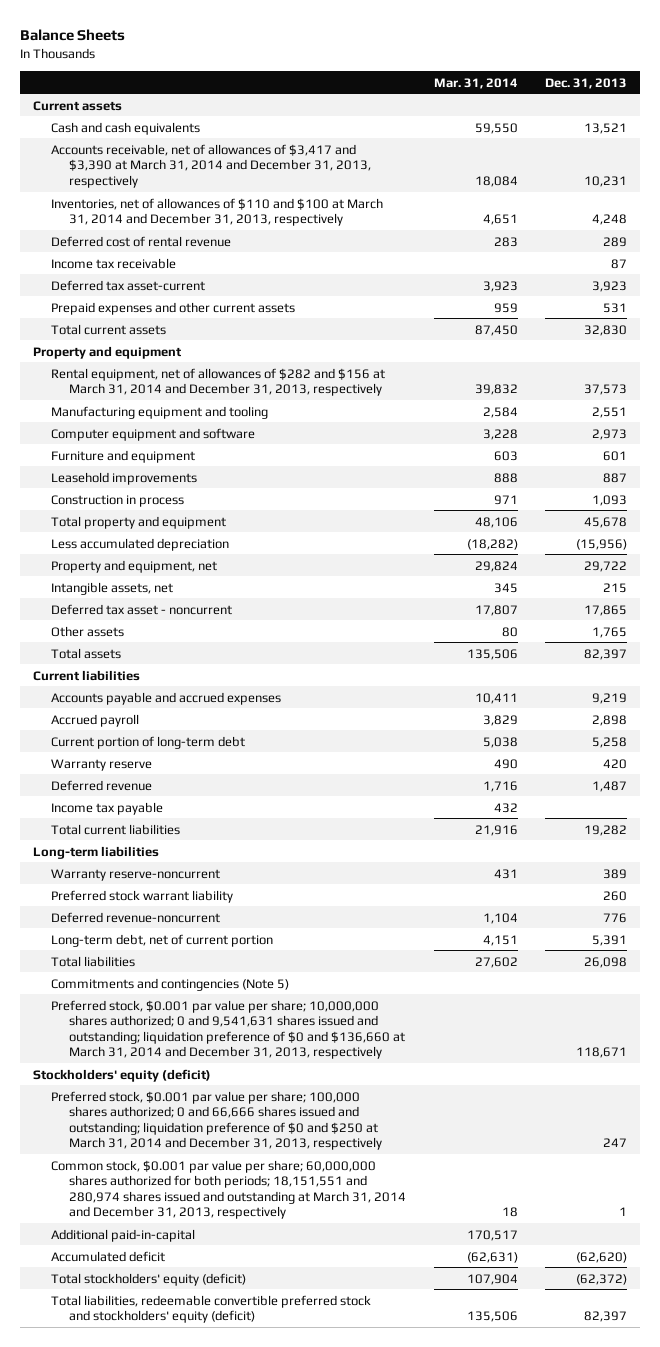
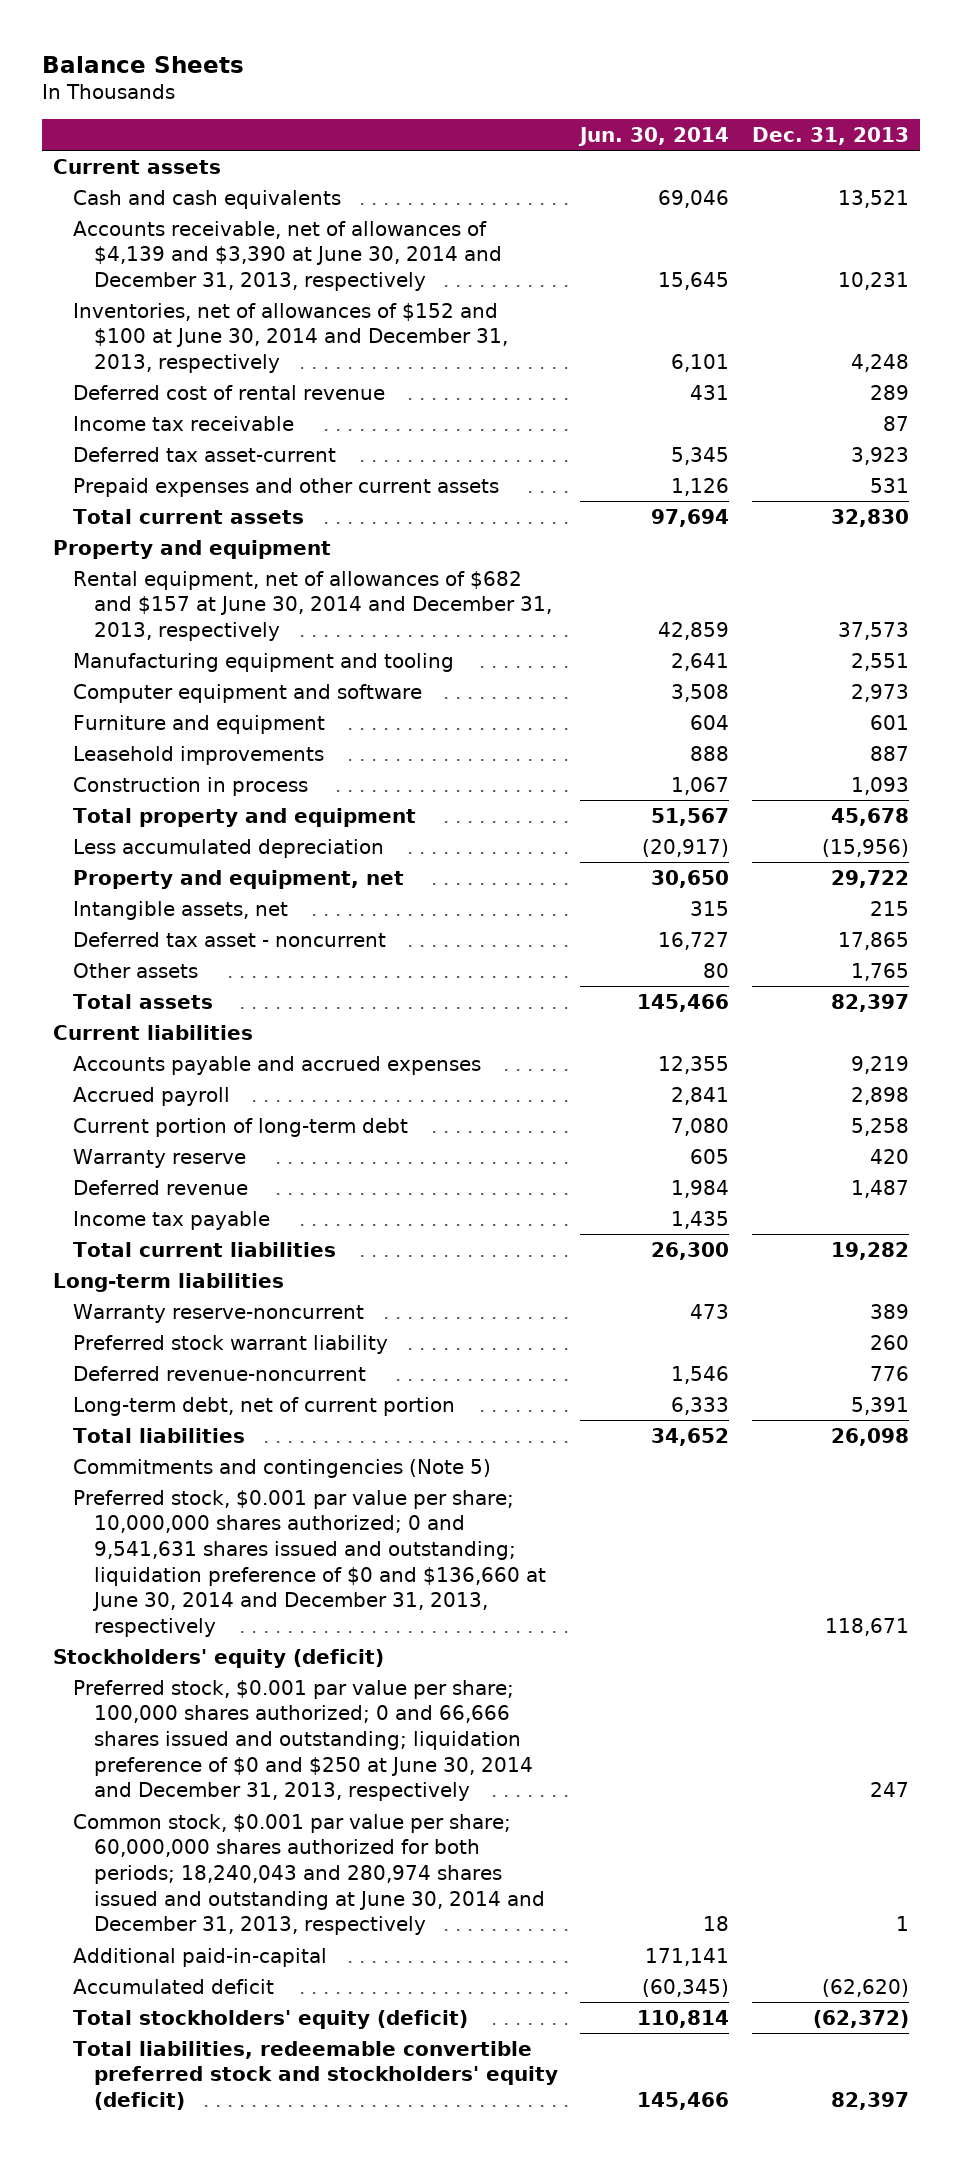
- | Mar. 31, 2014 | Dec. 31, 2013
+ | Jun. 30, 2014 | Dec. 31, 2013
- Accounts receivable, net of allowances of $3,417 and $3,390 at March 31, 2014 and December 31, 2013, respectively | 18,084 | 10,231
- Inventories, net of allowances of $110 and $100 at March 31, 2014 and December 31, 2013, respectively | 4,651 | 4,248
+ Accounts receivable, net of allowances of $4,139 and $3,390 at June 30, 2014 and December 31, 2013, respectively | 15,645 | 10,231
+ Inventories, net of allowances of $152 and $100 at June 30, 2014 and December 31, 2013, respectively | 6,101 | 4,248
- Rental equipment, net of allowances of $282 and $156 at March 31, 2014 and December 31, 2013, respectively | 39,832 | 37,573
+ Rental equipment, net of allowances of $682 and $157 at June 30, 2014 and December 31, 2013, respectively | 42,859 | 37,573
- Preferred stock, $0.001 par value per share; 10,000,000 shares authorized; 0 and 9,541,631 shares issued and outstanding; liquidation preference of $0 and $136,660 at March 31, 2014 and December 31, 2013, respectively | | 118,671
+ Preferred stock, $0.001 par value per share; 10,000,000 shares authorized; 0 and 9,541,631 shares issued and outstanding; liquidation preference of $0 and $136,660 at June 30, 2014 and December 31, 2013, respectively | | 118,671
- Preferred stock, $0.001 par value per share; 100,000 shares authorized; 0 and 66,666 shares issued and outstanding; liquidation preference of $0 and $250 at March 31, 2014 and December 31, 2013, respectively | | 247
- Common stock, $0.001 par value per share; 60,000,000 shares authorized for both periods; 18,151,551 and 280,974 shares issued and outstanding at March 31, 2014 and December 31, 2013, respectively | 18 | 1
+ Preferred stock, $0.001 par value per share; 100,000 shares authorized; 0 and 66,666 shares issued and outstanding; liquidation preference of $0 and $250 at June 30, 2014 and December 31, 2013, respectively | | 247
+ Common stock, $0.001 par value per share; 60,000,000 shares authorized for both periods; 18,240,043 and 280,974 shares issued and outstanding at June 30, 2014 and December 31, 2013, respectively | 18 | 1

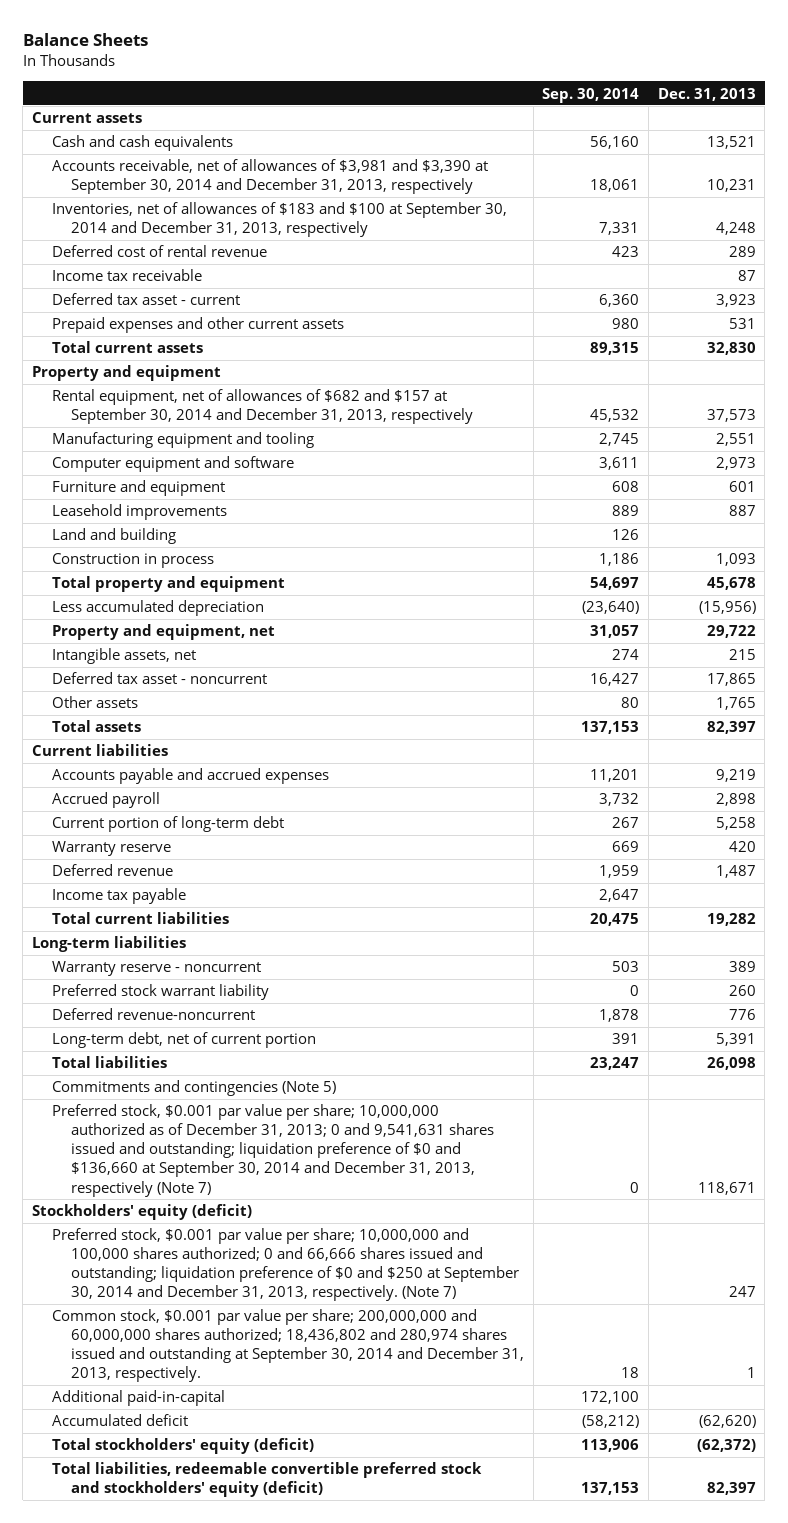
- | Jun. 30, 2014 | Dec. 31, 2013
+ | Sep. 30, 2014 | Dec. 31, 2013
- Accounts receivable, net of allowances of $4,139 and $3,390 at June 30, 2014 and December 31, 2013, respectively | 15,645 | 10,231
- Inventories, net of allowances of $152 and $100 at June 30, 2014 and December 31, 2013, respectively | 6,101 | 4,248
+ Accounts receivable, net of allowances of $3,981 and $3,390 at September 30, 2014 and December 31, 2013, respectively | 18,061 | 10,231
+ Inventories, net of allowances of $183 and $100 at September 30, 2014 and December 31, 2013, respectively | 7,331 | 4,248
- Deferred tax asset-current | 5,345 | 3,923
+ Deferred tax asset - current | 6,360 | 3,923
- Rental equipment, net of allowances of $682 and $157 at June 30, 2014 and December 31, 2013, respectively | 42,859 | 37,573
+ Rental equipment, net of allowances of $682 and $157 at September 30, 2014 and December 31, 2013, respectively | 45,532 | 37,573
+ Land and building | 126 |
- Warranty reserve-noncurrent | 473 | 389
+ Warranty reserve - noncurrent | 503 | 389
- Preferred stock, $0.001 par value per share; 10,000,000 shares authorized; 0 and 9,541,631 shares issued and outstanding; liquidation preference of $0 and $136,660 at June 30, 2014 and December 31, 2013, respectively | | 118,671
+ Preferred stock, $0.001 par value per share; 10,000,000 authorized as of December 31, 2013; 0 and 9,541,631 shares issued and outstanding; liquidation preference of $0 and $136,660 at September 30, 2014 and December 31, 2013, respectively (Note 7) | 0 | 118,671
- Preferred stock, $0.001 par value per share; 100,000 shares authorized; 0 and 66,666 shares issued and outstanding; liquidation preference of $0 and $250 at June 30, 2014 and December 31, 2013, respectively | | 247
- Common stock, $0.001 par value per share; 60,000,000 shares authorized for both periods; 18,240,043 and 280,974 shares issued and outstanding at June 30, 2014 and December 31, 2013, respectively | 18 | 1
+ Preferred stock, $0.001 par value per share; 10,000,000 and 100,000 shares authorized; 0 and 66,666 shares issued and outstanding; liquidation preference of $0 and $250 at September 30, 2014 and December 31, 2013, respectively. (Note 7) | | 247
+ Common stock, $0.001 par value per share; 200,000,000 and 60,000,000 shares authorized; 18,436,802 and 280,974 shares issued and outstanding at September 30, 2014 and December 31, 2013, respectively. | 18 | 1

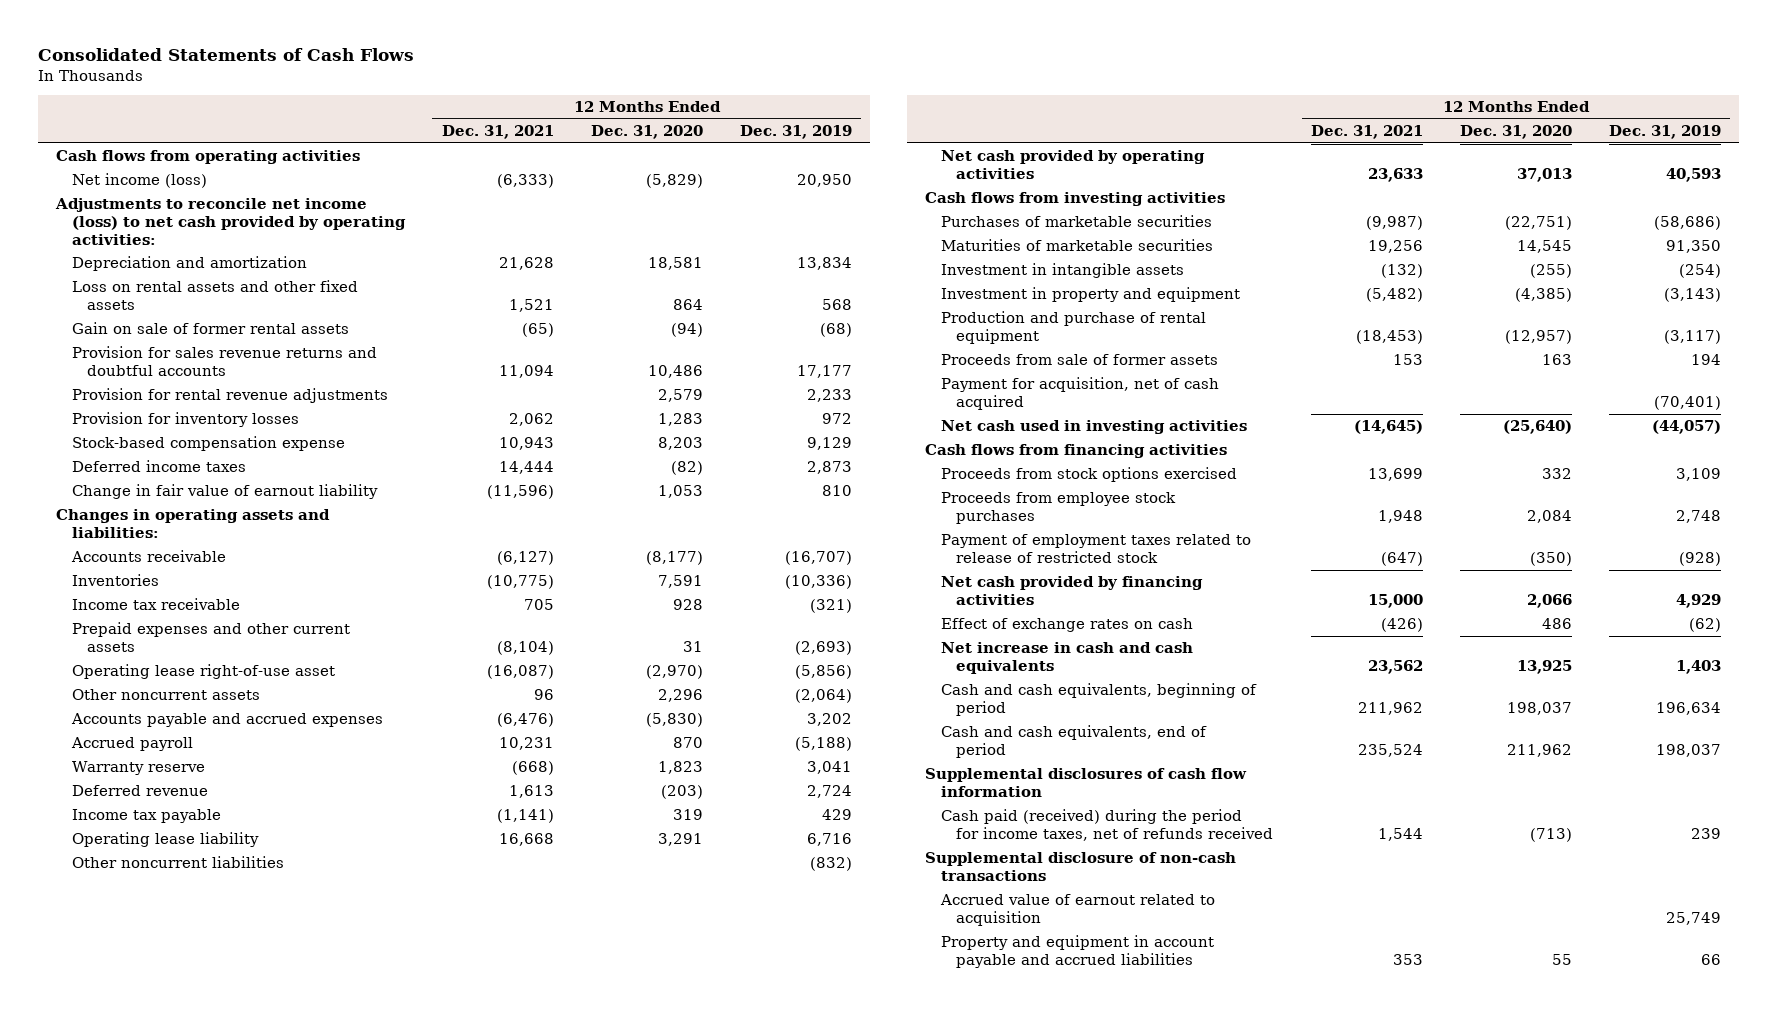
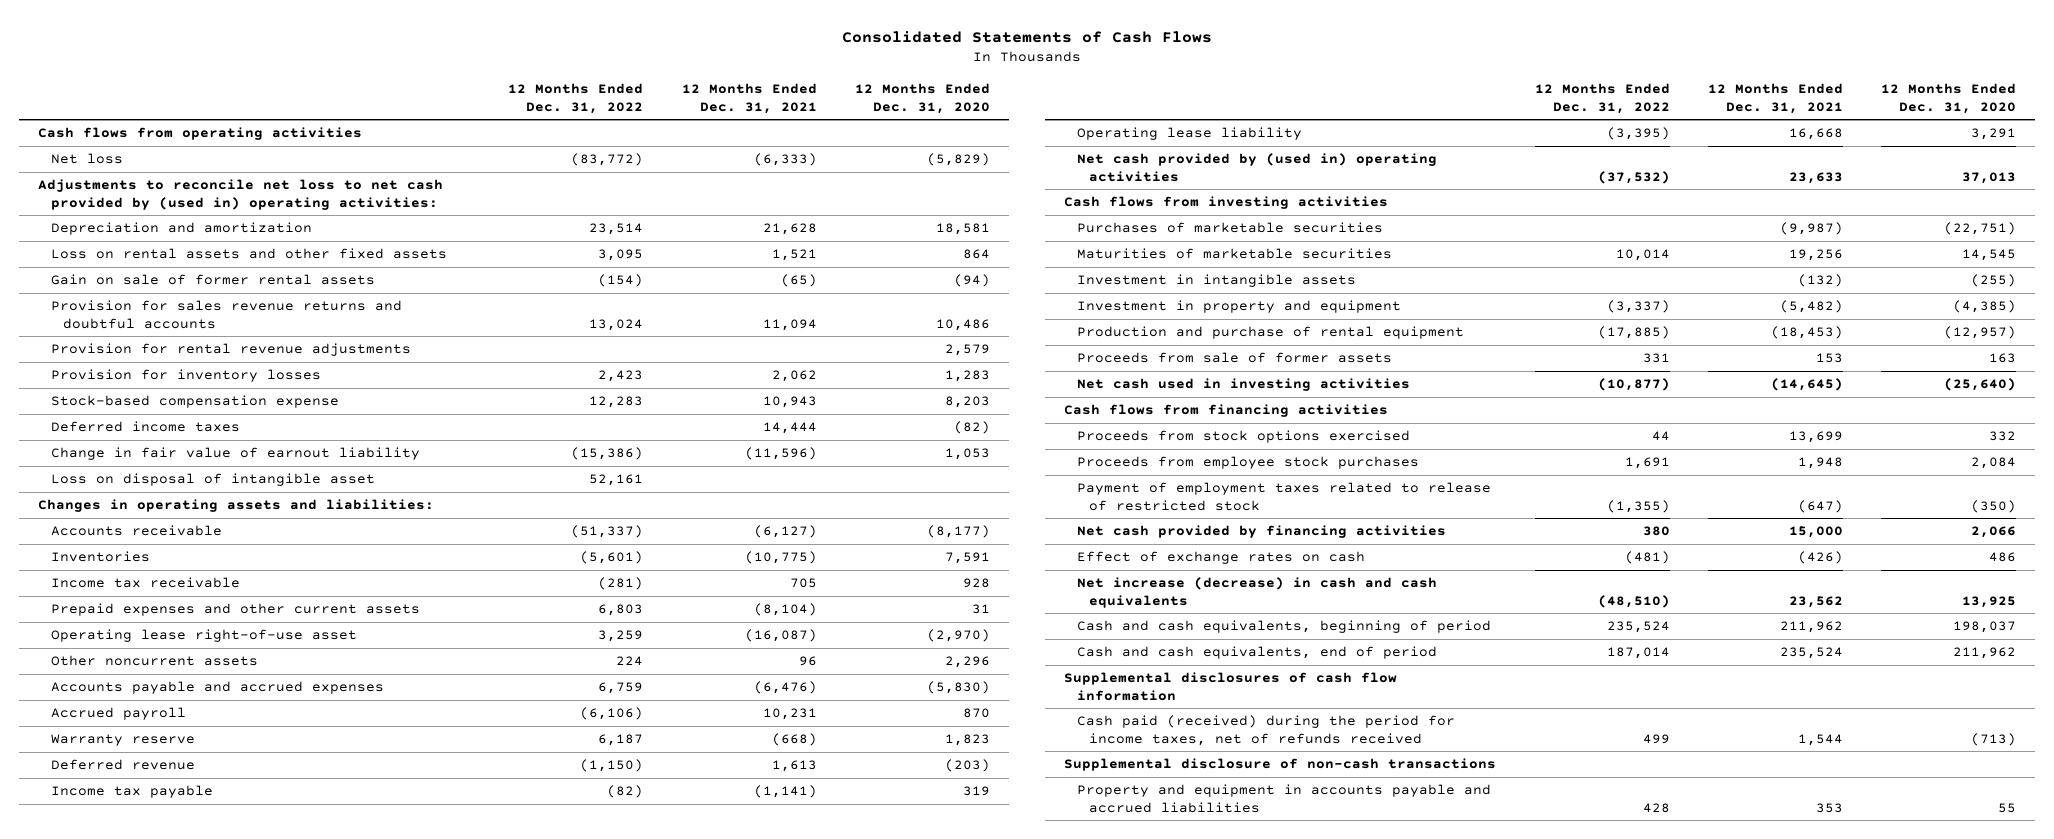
- | 12 Months Ended Dec. 31, 2021 | 12 Months Ended Dec. 31, 2020 | 12 Months Ended Dec. 31, 2019
+ | 12 Months Ended Dec. 31, 2022 | 12 Months Ended Dec. 31, 2021 | 12 Months Ended Dec. 31, 2020
- Net income (loss) | (6,333) | (5,829) | 20,950
- Adjustments to reconcile net income (loss) to net cash provided by operating activities:
+ Net loss | (83,772) | (6,333) | (5,829)
+ Adjustments to reconcile net loss to net cash provided by (used in) operating activities:
+ Loss on disposal of intangible asset | 52,161 | |
- Other noncurrent liabilities | | | (832)
- Net cash provided by operating activities | 23,633 | 37,013 | 40,593
+ Net cash provided by (used in) operating activities | (37,532) | 23,633 | 37,013
- Payment for acquisition, net of cash acquired | | | (70,401)
- Net increase in cash and cash equivalents | 23,562 | 13,925 | 1,403
+ Net increase (decrease) in cash and cash equivalents | (48,510) | 23,562 | 13,925
- Accrued value of earnout related to acquisition | | | 25,749
- Property and equipment in account payable and accrued liabilities | 353 | 55 | 66
+ Property and equipment in accounts payable and accrued liabilities | 428 | 353 | 55

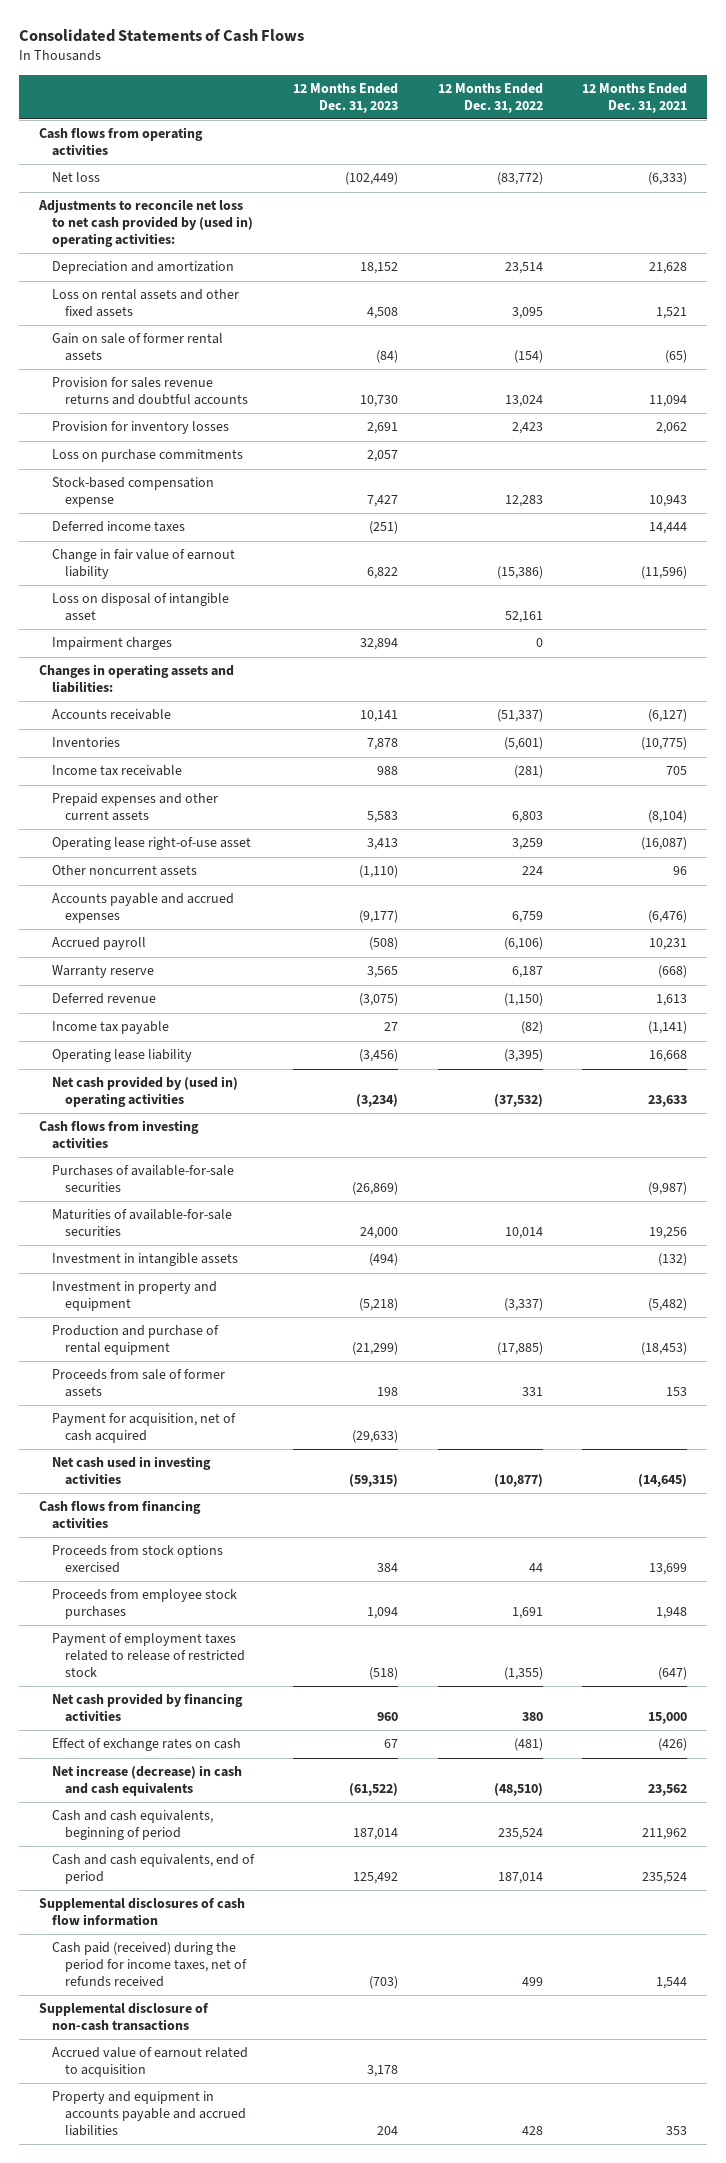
- | 12 Months Ended Dec. 31, 2022 | 12 Months Ended Dec. 31, 2021 | 12 Months Ended Dec. 31, 2020
+ | 12 Months Ended Dec. 31, 2023 | 12 Months Ended Dec. 31, 2022 | 12 Months Ended Dec. 31, 2021
- Provision for rental revenue adjustments | | | 2,579
+ Loss on purchase commitments | 2,057 | |
+ Impairment charges | 32,894 | 0 |
- Purchases of marketable securities | | (9,987) | (22,751)
- Maturities of marketable securities | 10,014 | 19,256 | 14,545
+ Purchases of available-for-sale securities | (26,869) | | (9,987)
+ Maturities of available-for-sale securities | 24,000 | 10,014 | 19,256
+ Payment for acquisition, net of cash acquired | (29,633) | |
+ Accrued value of earnout related to acquisition | 3,178 | |

